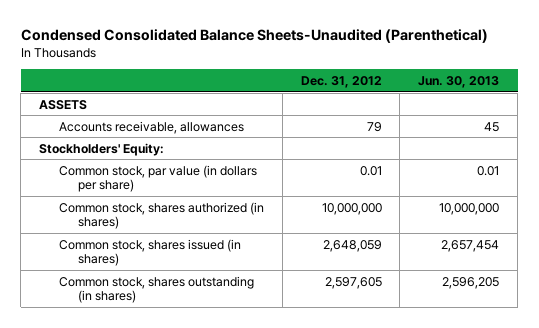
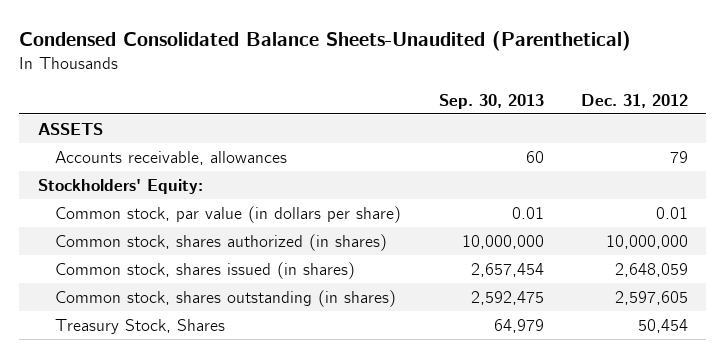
- | Dec. 31, 2012 | Jun. 30, 2013
+ | Sep. 30, 2013 | Dec. 31, 2012
+ Treasury Stock, Shares | 64,979 | 50,454

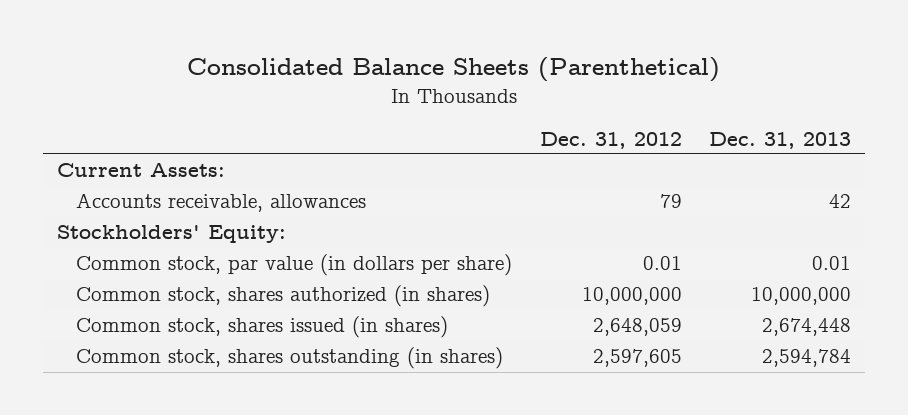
- Condensed Consolidated Balance Sheets-Unaudited (Parenthetical)
+ Consolidated Balance Sheets (Parenthetical)
- | Sep. 30, 2013 | Dec. 31, 2012
+ | Dec. 31, 2012 | Dec. 31, 2013
- ASSETS
+ Current Assets:
- Treasury Stock, Shares | 64,979 | 50,454

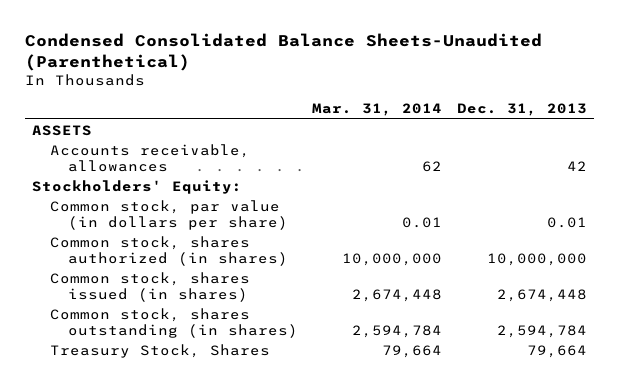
- Consolidated Balance Sheets (Parenthetical)
+ Condensed Consolidated Balance Sheets-Unaudited (Parenthetical)
- | Dec. 31, 2012 | Dec. 31, 2013
+ | Mar. 31, 2014 | Dec. 31, 2013
- Current Assets:
+ ASSETS
+ Treasury Stock, Shares | 79,664 | 79,664

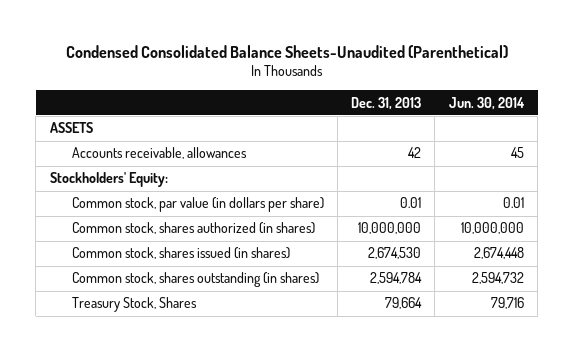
- | Mar. 31, 2014 | Dec. 31, 2013
+ | Dec. 31, 2013 | Jun. 30, 2014
- Common stock, shares issued (in shares) | 2,674,448 | 2,674,448
+ Common stock, shares issued (in shares) | 2,674,530 | 2,674,448

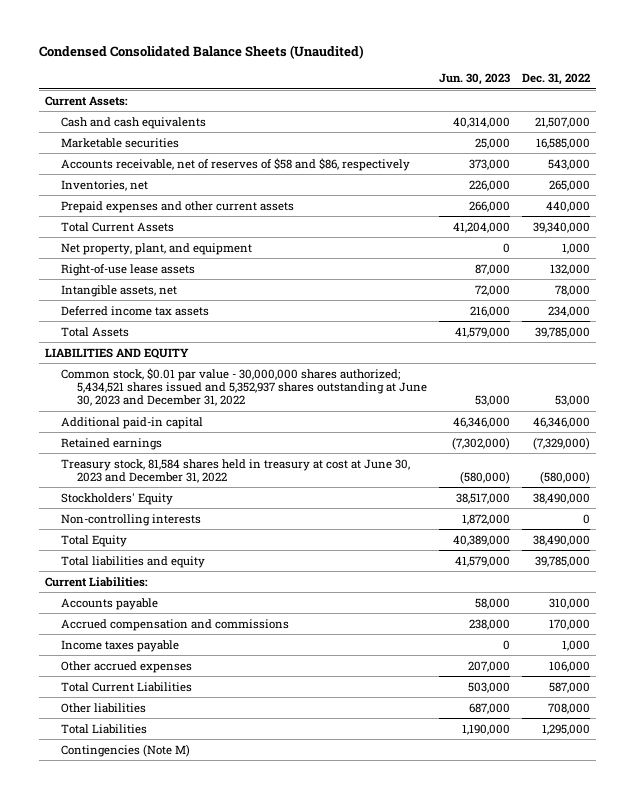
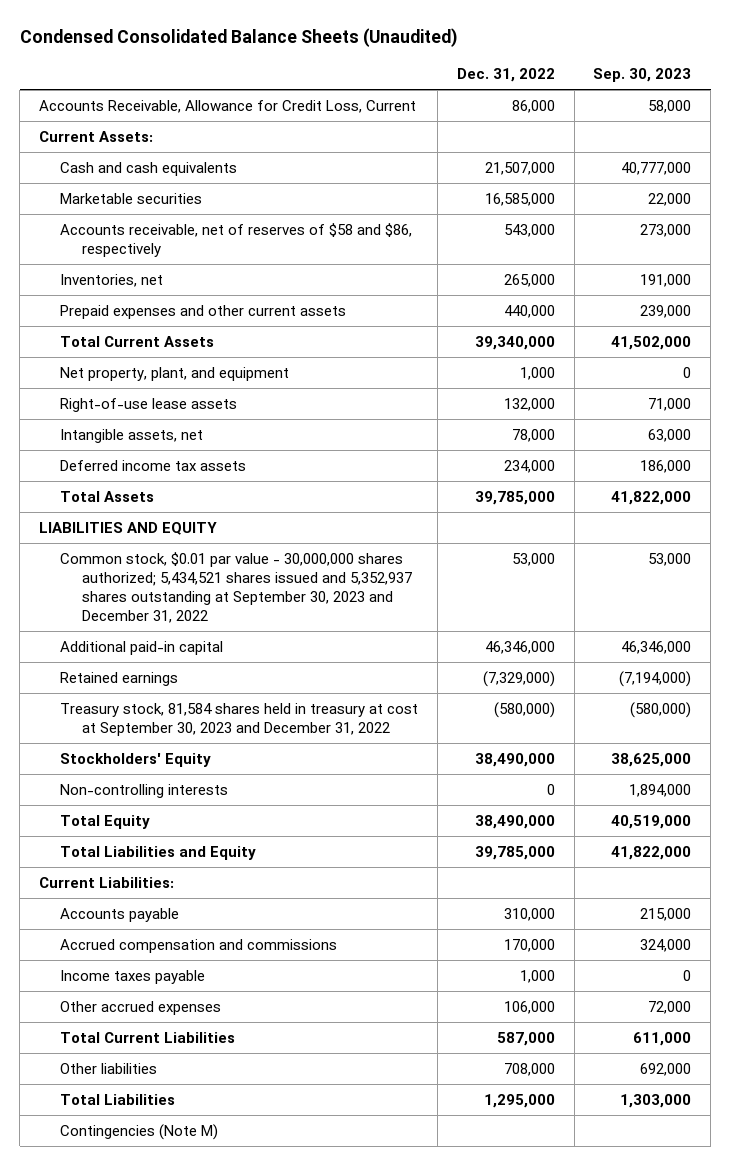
- | Jun. 30, 2023 | Dec. 31, 2022
+ | Dec. 31, 2022 | Sep. 30, 2023
+ Accounts Receivable, Allowance for Credit Loss, Current | 86,000 | 58,000
- Common stock, $0.01 par value - 30,000,000 shares authorized; 5,434,521 shares issued and 5,352,937 shares outstanding at June 30, 2023 and December 31, 2022 | 53,000 | 53,000
+ Common stock, $0.01 par value - 30,000,000 shares authorized; 5,434,521 shares issued and 5,352,937 shares outstanding at September 30, 2023 and December 31, 2022 | 53,000 | 53,000
- Treasury stock, 81,584 shares held in treasury at cost at June 30, 2023 and December 31, 2022 | (580,000) | (580,000)
+ Treasury stock, 81,584 shares held in treasury at cost at September 30, 2023 and December 31, 2022 | (580,000) | (580,000)
- Total liabilities and equity | 41,579,000 | 39,785,000
+ Total Liabilities and Equity | 39,785,000 | 41,822,000

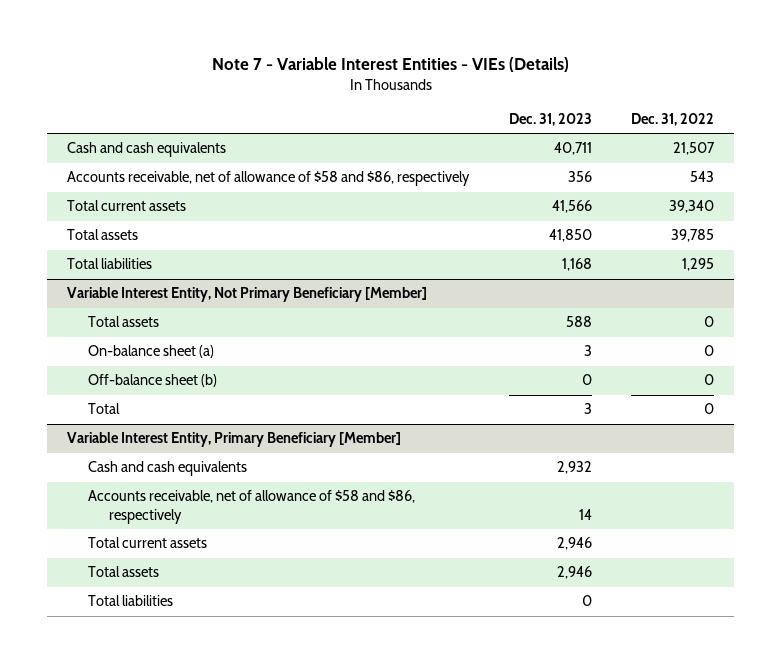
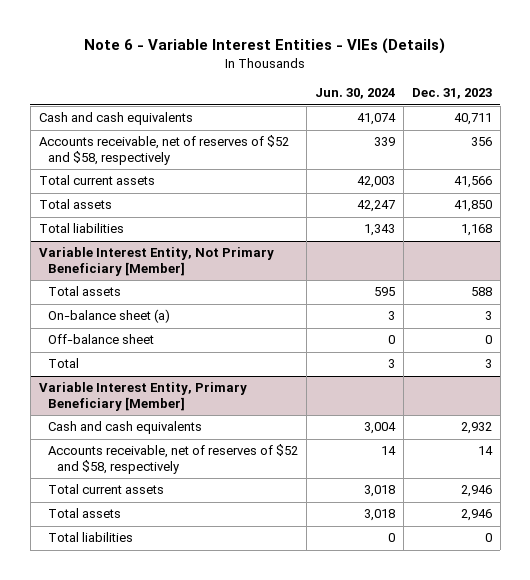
- Note 7 - Variable Interest Entities - VIEs (Details)
+ Note 6 - Variable Interest Entities - VIEs (Details)
- | Dec. 31, 2023 | Dec. 31, 2022
+ | Jun. 30, 2024 | Dec. 31, 2023
- Accounts receivable, net of allowance of $58 and $86, respectively | 356 | 543
+ Accounts receivable, net of reserves of $52 and $58, respectively | 339 | 356
@ Variable Interest Entity, Not Primary Beneficiary [Member]
- Off-balance sheet (b) | 0 | 0
+ Off-balance sheet | 0 | 0
@ Variable Interest Entity, Primary Beneficiary [Member]
- Accounts receivable, net of allowance of $58 and $86, respectively | 14 |
+ Accounts receivable, net of reserves of $52 and $58, respectively | 14 | 14

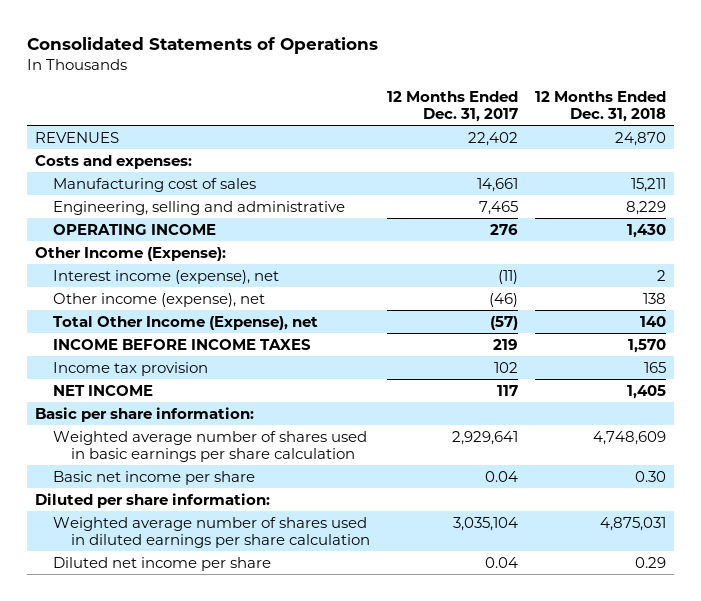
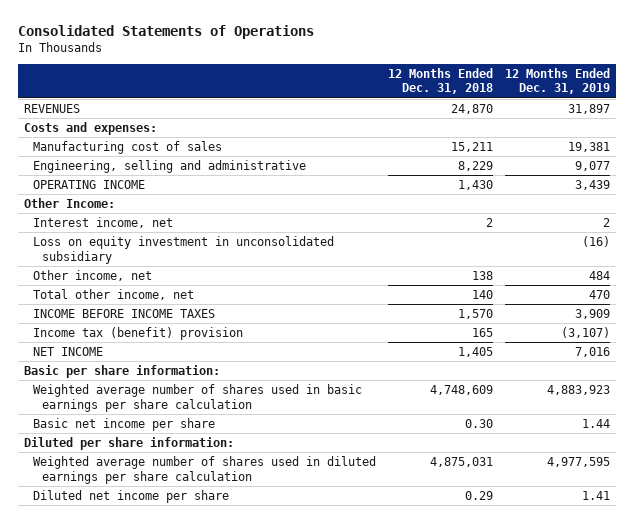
- | 12 Months Ended Dec. 31, 2017 | 12 Months Ended Dec. 31, 2018
+ | 12 Months Ended Dec. 31, 2018 | 12 Months Ended Dec. 31, 2019
- Other Income (Expense):
- Interest income (expense), net | (11) | 2
- Other income (expense), net | (46) | 138
- Total Other Income (Expense), net | (57) | 140
+ Other Income:
+ Interest income, net | 2 | 2
+ Loss on equity investment in unconsolidated subsidiary | | (16)
+ Other income, net | 138 | 484
+ Total other income, net | 140 | 470
- Income tax provision | 102 | 165
+ Income tax (benefit) provision | 165 | (3,107)

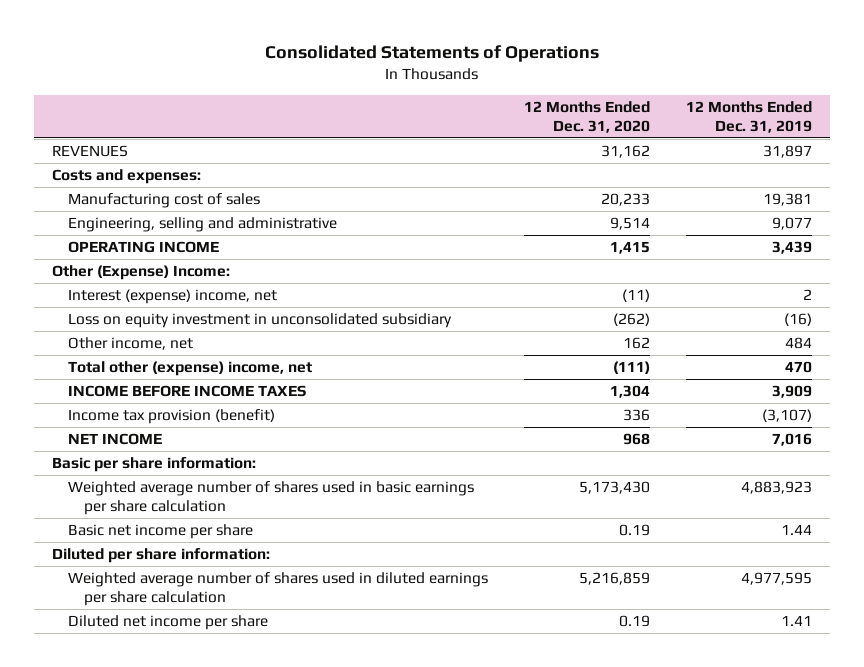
- | 12 Months Ended Dec. 31, 2018 | 12 Months Ended Dec. 31, 2019
+ | 12 Months Ended Dec. 31, 2020 | 12 Months Ended Dec. 31, 2019
- Other Income:
- Interest income, net | 2 | 2
+ Other (Expense) Income:
+ Interest (expense) income, net | (11) | 2
- Total other income, net | 140 | 470
+ Total other (expense) income, net | (111) | 470
- Income tax (benefit) provision | 165 | (3,107)
+ Income tax provision (benefit) | 336 | (3,107)

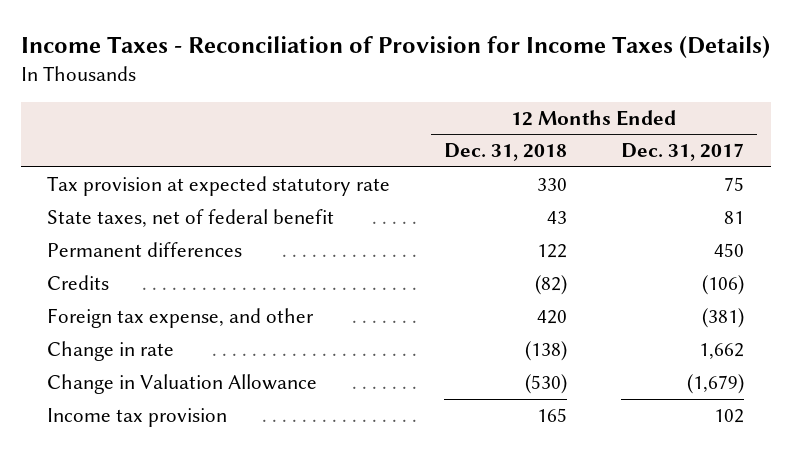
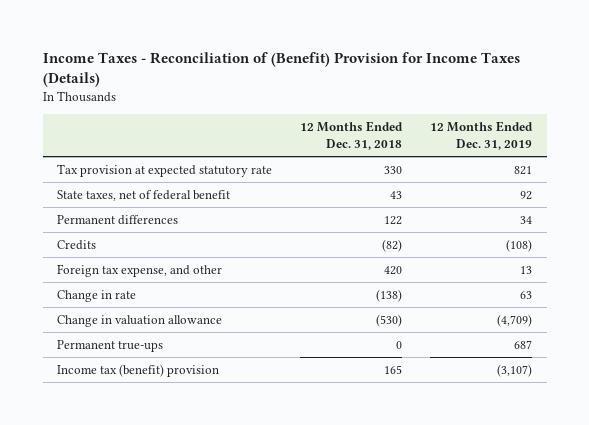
- Income Taxes - Reconciliation of Provision for Income Taxes (Details)
+ Income Taxes - Reconciliation of (Benefit) Provision for Income Taxes (Details)
- | 12 Months Ended Dec. 31, 2018 | 12 Months Ended Dec. 31, 2017
+ | 12 Months Ended Dec. 31, 2018 | 12 Months Ended Dec. 31, 2019
- Change in Valuation Allowance | (530) | (1,679)
- Income tax provision | 165 | 102
+ Change in valuation allowance | (530) | (4,709)
+ Permanent true-ups | 0 | 687
+ Income tax (benefit) provision | 165 | (3,107)

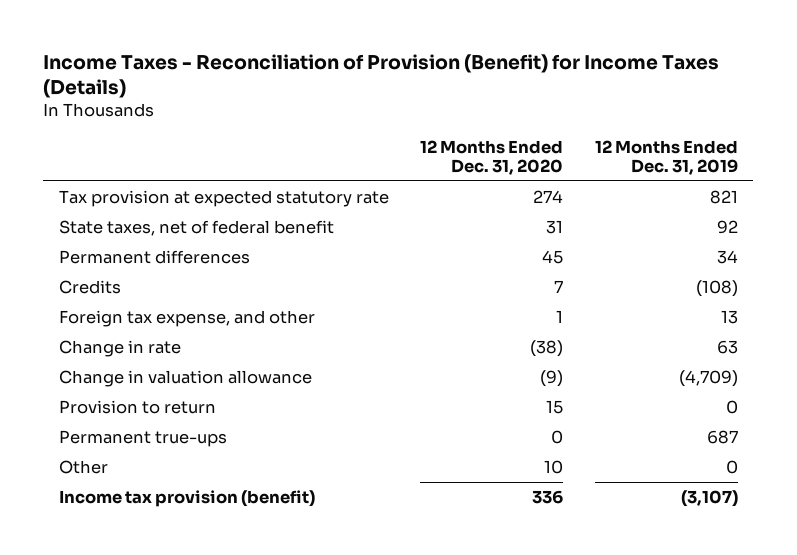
- Income Taxes - Reconciliation of (Benefit) Provision for Income Taxes (Details)
+ Income Taxes - Reconciliation of Provision (Benefit) for Income Taxes (Details)
- | 12 Months Ended Dec. 31, 2018 | 12 Months Ended Dec. 31, 2019
+ | 12 Months Ended Dec. 31, 2020 | 12 Months Ended Dec. 31, 2019
+ Provision to return | 15 | 0
- Income tax (benefit) provision | 165 | (3,107)
+ Other | 10 | 0
+ Income tax provision (benefit) | 336 | (3,107)

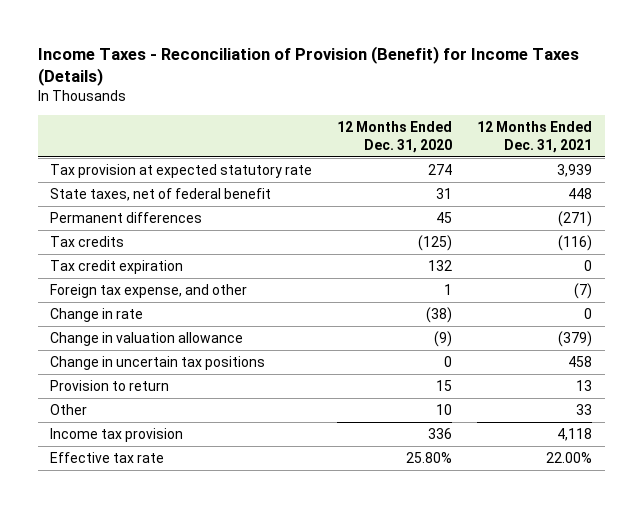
- | 12 Months Ended Dec. 31, 2020 | 12 Months Ended Dec. 31, 2019
+ | 12 Months Ended Dec. 31, 2020 | 12 Months Ended Dec. 31, 2021
- Credits | 7 | (108)
+ Tax credits | (125) | (116)
+ Tax credit expiration | 132 | 0
+ Change in uncertain tax positions | 0 | 458
- Permanent true-ups | 0 | 687
- Income tax provision (benefit) | 336 | (3,107)
+ Income tax provision | 336 | 4,118
+ Effective tax rate | 25.80% | 22.00%

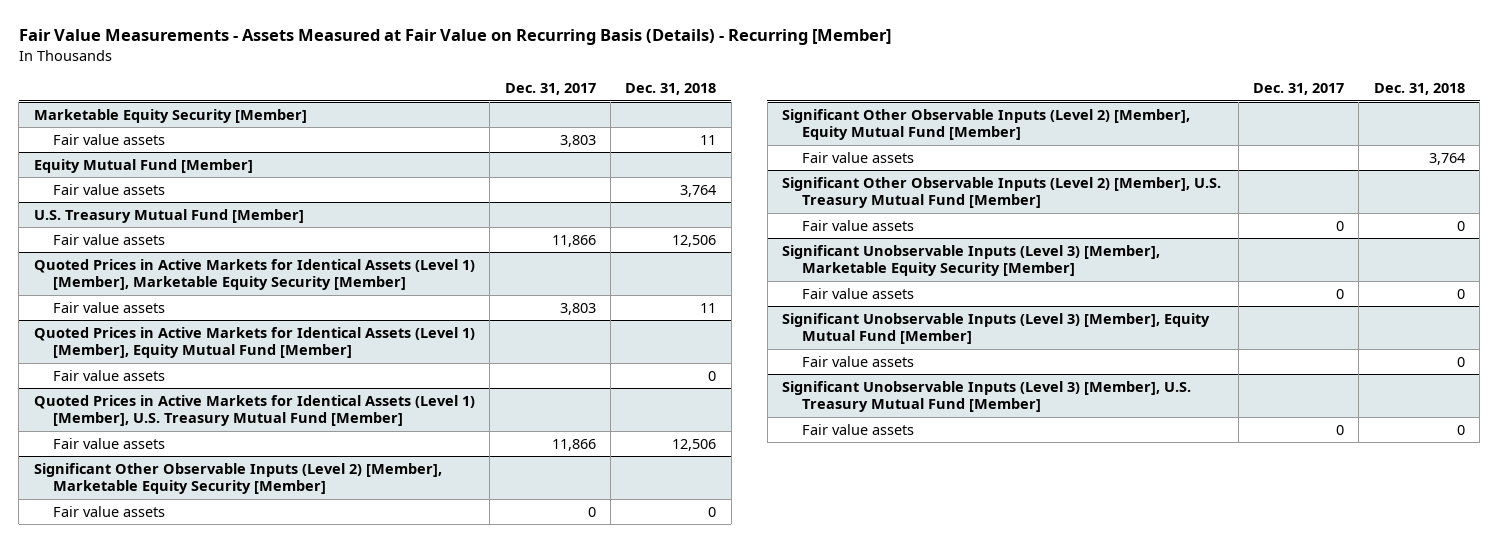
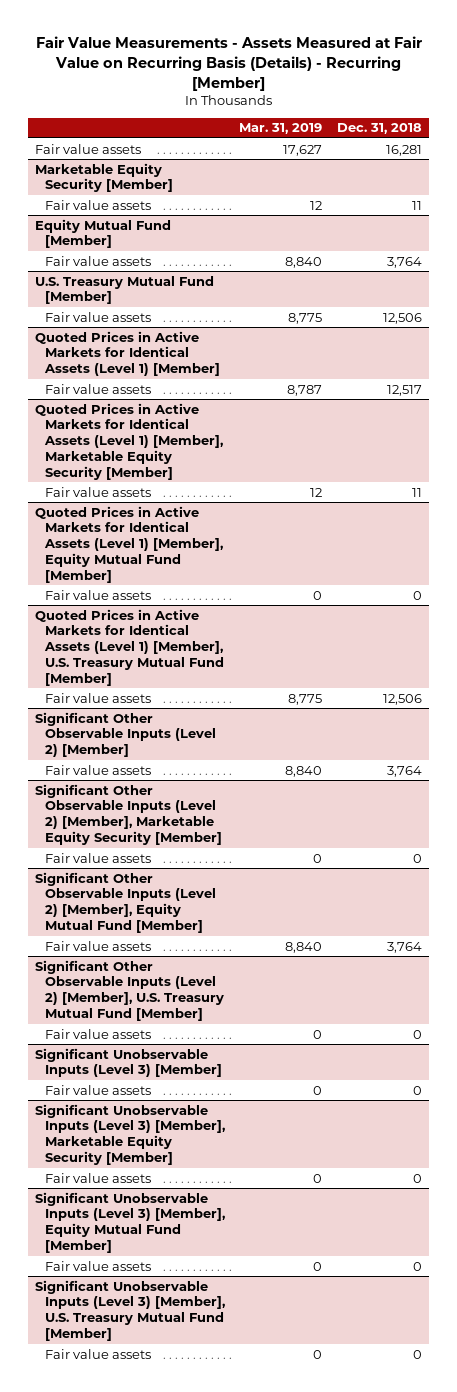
- | Dec. 31, 2017 | Dec. 31, 2018
+ | Mar. 31, 2019 | Dec. 31, 2018
+ Fair value assets | 17,627 | 16,281
+ Quoted Prices in Active Markets for Identical Assets (Level 1) [Member]
+ Fair value assets | 8,787 | 12,517
+ Significant Other Observable Inputs (Level 2) [Member]
+ Fair value assets | 8,840 | 3,764
+ Significant Unobservable Inputs (Level 3) [Member]
+ Fair value assets | 0 | 0

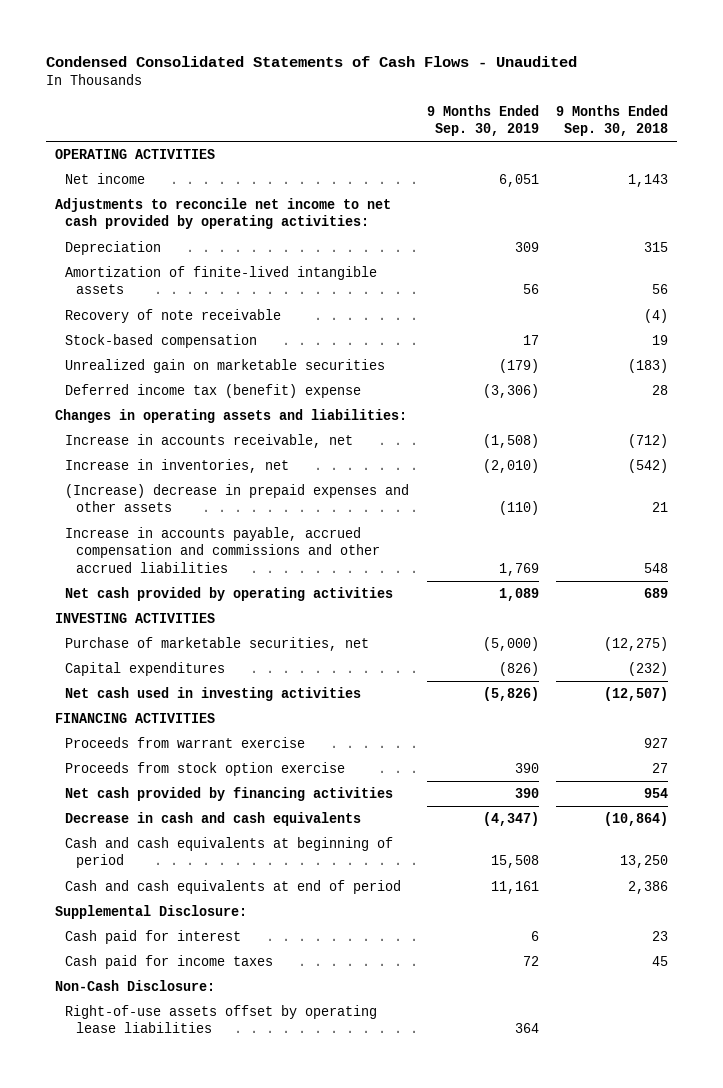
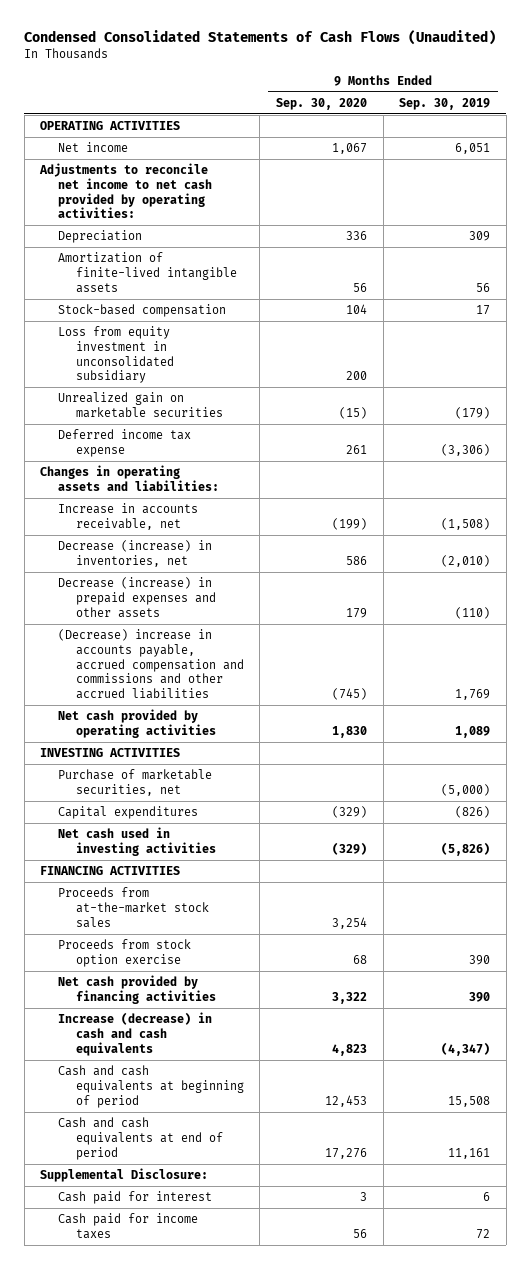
- Condensed Consolidated Statements of Cash Flows - Unaudited
+ Condensed Consolidated Statements of Cash Flows (Unaudited)
- | 9 Months Ended Sep. 30, 2019 | 9 Months Ended Sep. 30, 2018
+ | 9 Months Ended Sep. 30, 2020 | 9 Months Ended Sep. 30, 2019
- Recovery of note receivable | | (4)
+ Loss from equity investment in unconsolidated subsidiary | 200 |
- Deferred income tax (benefit) expense | (3,306) | 28
+ Deferred income tax expense | 261 | (3,306)
- Increase in inventories, net | (2,010) | (542)
- (Increase) decrease in prepaid expenses and other assets | (110) | 21
- Increase in accounts payable, accrued compensation and commissions and other accrued liabilities | 1,769 | 548
+ Decrease (increase) in inventories, net | 586 | (2,010)
+ Decrease (increase) in prepaid expenses and other assets | 179 | (110)
+ (Decrease) increase in accounts payable, accrued compensation and commissions and other accrued liabilities | (745) | 1,769
- Proceeds from warrant exercise | | 927
+ Proceeds from at-the-market stock sales | 3,254 |
- Decrease in cash and cash equivalents | (4,347) | (10,864)
+ Increase (decrease) in cash and cash equivalents | 4,823 | (4,347)
- Non-Cash Disclosure:
- Right-of-use assets offset by operating lease liabilities | 364 |

